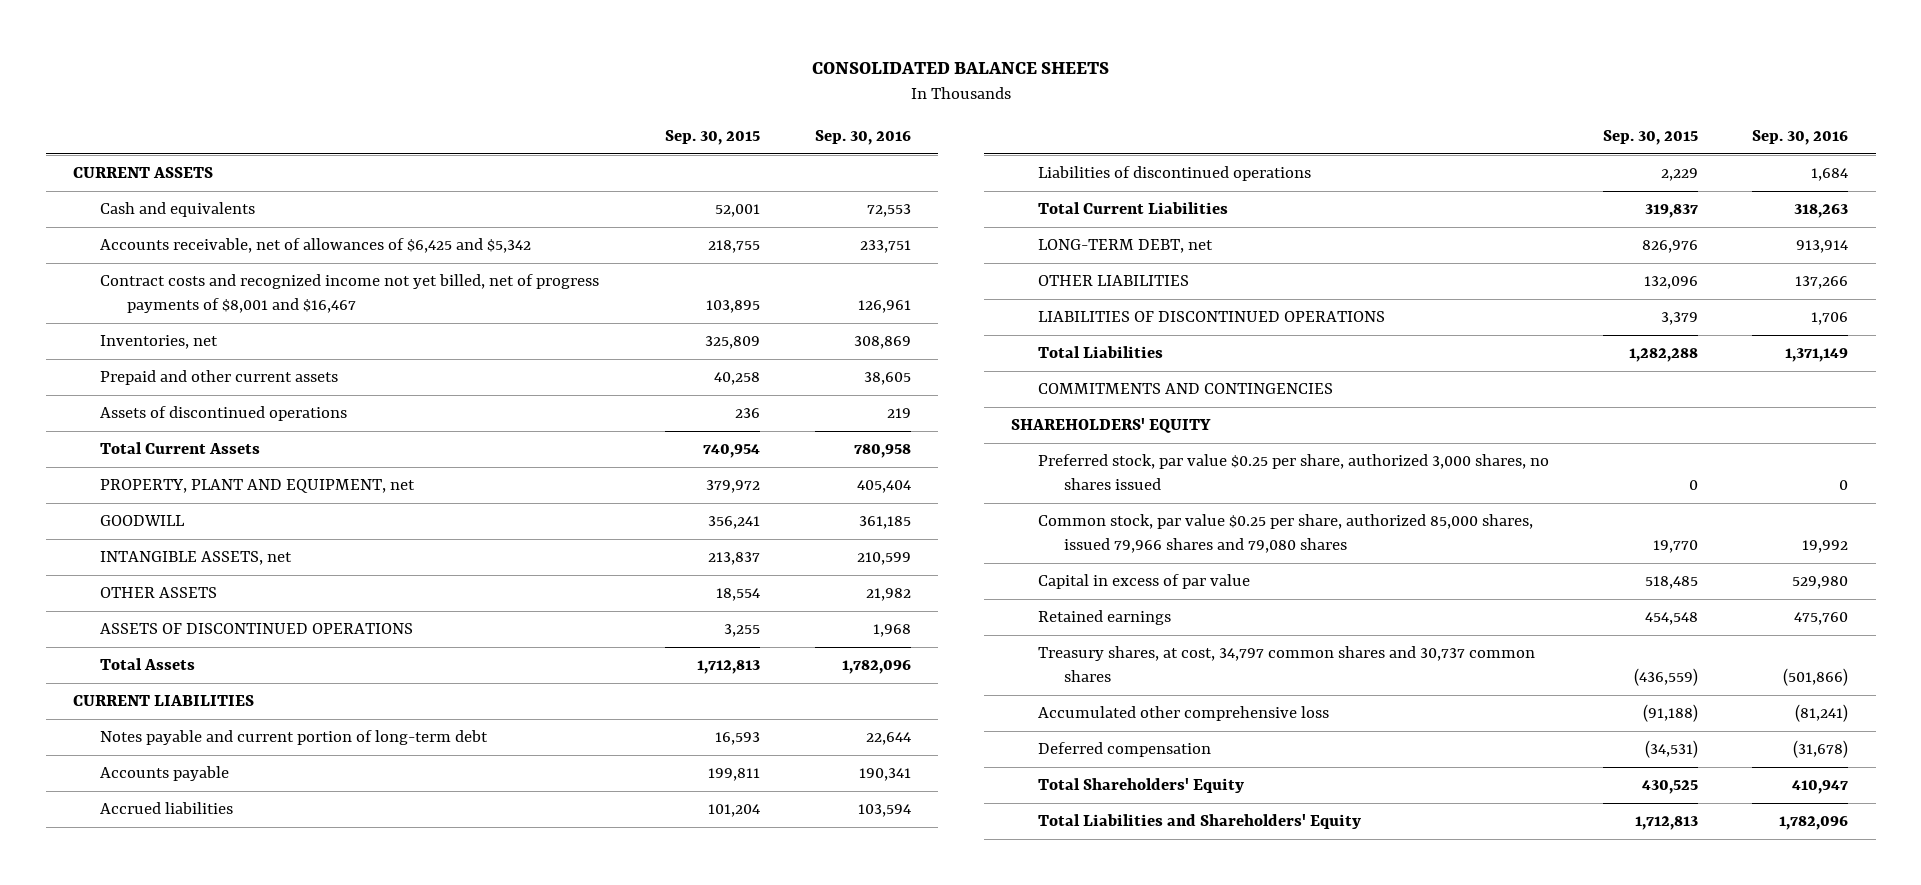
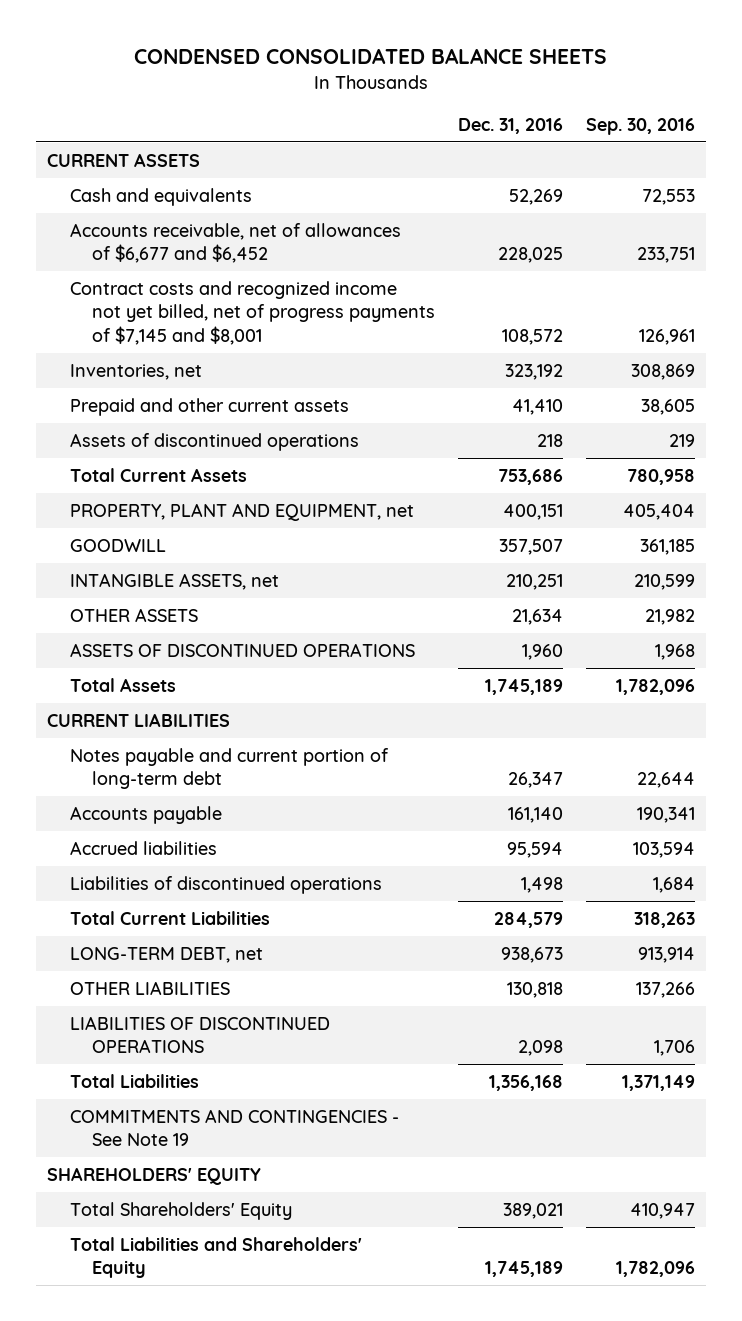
- CONSOLIDATED BALANCE SHEETS
+ CONDENSED CONSOLIDATED BALANCE SHEETS
- | Sep. 30, 2015 | Sep. 30, 2016
+ | Dec. 31, 2016 | Sep. 30, 2016
- Accounts receivable, net of allowances of $6,425 and $5,342 | 218,755 | 233,751
- Contract costs and recognized income not yet billed, net of progress payments of $8,001 and $16,467 | 103,895 | 126,961
+ Accounts receivable, net of allowances of $6,677 and $6,452 | 228,025 | 233,751
+ Contract costs and recognized income not yet billed, net of progress payments of $7,145 and $8,001 | 108,572 | 126,961
- COMMITMENTS AND CONTINGENCIES
+ COMMITMENTS AND CONTINGENCIES - See Note 19
- Preferred stock, par value $0.25 per share, authorized 3,000 shares, no shares issued | 0 | 0
- Common stock, par value $0.25 per share, authorized 85,000 shares, issued 79,966 shares and 79,080 shares | 19,770 | 19,992
- Capital in excess of par value | 518,485 | 529,980
- Retained earnings | 454,548 | 475,760
- Treasury shares, at cost, 34,797 common shares and 30,737 common shares | (436,559) | (501,866)
- Accumulated other comprehensive loss | (91,188) | (81,241)
- Deferred compensation | (34,531) | (31,678)

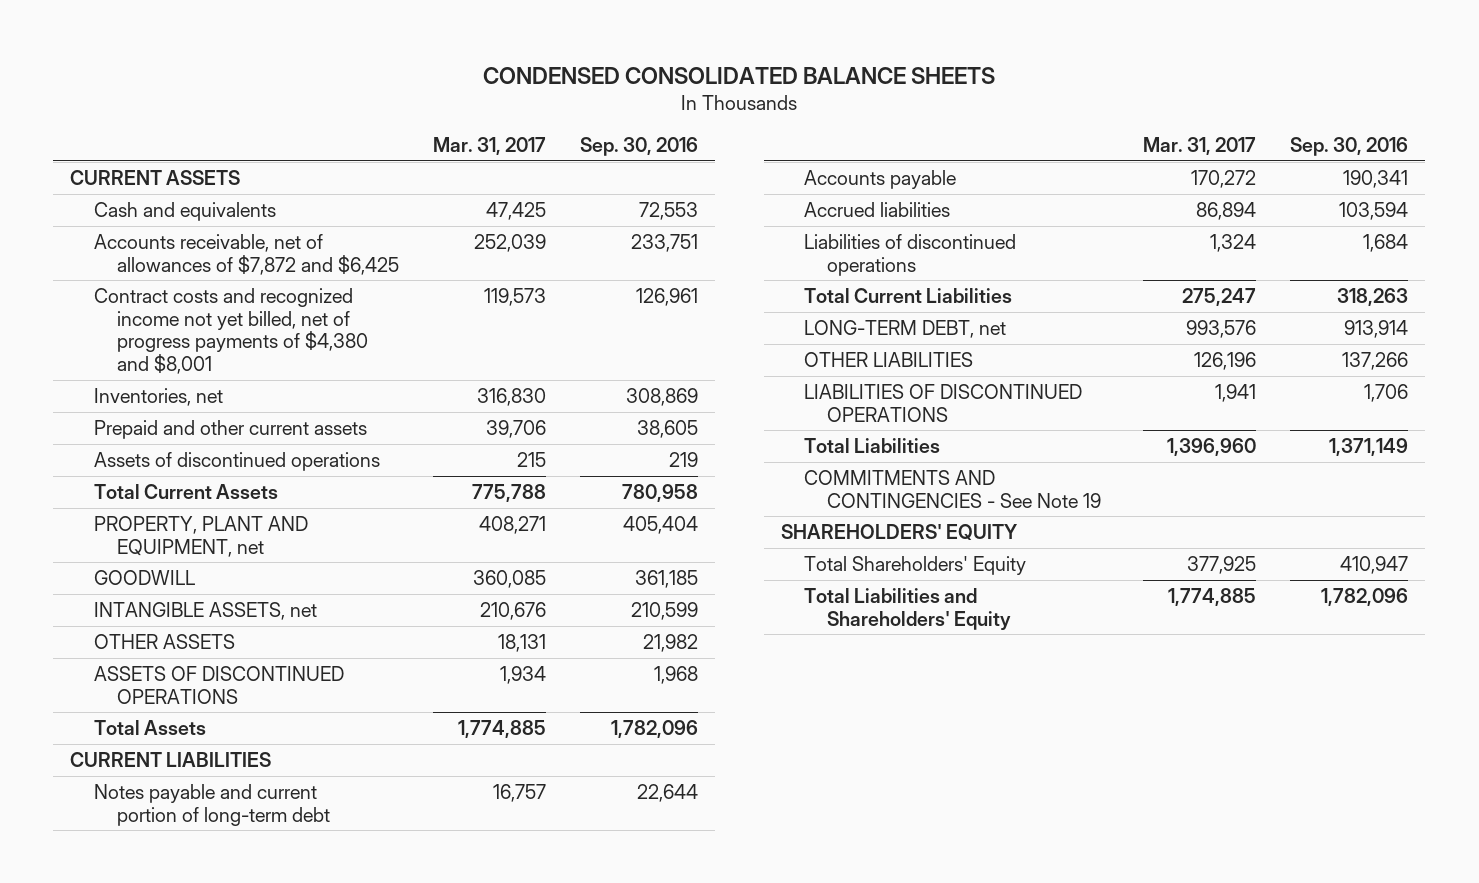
- | Dec. 31, 2016 | Sep. 30, 2016
+ | Mar. 31, 2017 | Sep. 30, 2016
- Accounts receivable, net of allowances of $6,677 and $6,452 | 228,025 | 233,751
- Contract costs and recognized income not yet billed, net of progress payments of $7,145 and $8,001 | 108,572 | 126,961
+ Accounts receivable, net of allowances of $7,872 and $6,425 | 252,039 | 233,751
+ Contract costs and recognized income not yet billed, net of progress payments of $4,380 and $8,001 | 119,573 | 126,961

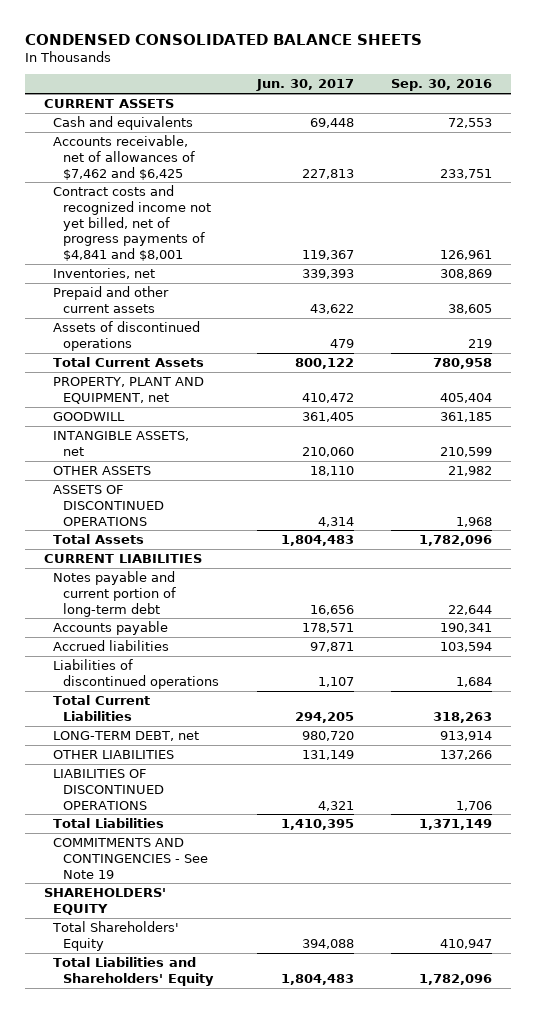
- | Mar. 31, 2017 | Sep. 30, 2016
+ | Jun. 30, 2017 | Sep. 30, 2016
- Accounts receivable, net of allowances of $7,872 and $6,425 | 252,039 | 233,751
- Contract costs and recognized income not yet billed, net of progress payments of $4,380 and $8,001 | 119,573 | 126,961
+ Accounts receivable, net of allowances of $7,462 and $6,425 | 227,813 | 233,751
+ Contract costs and recognized income not yet billed, net of progress payments of $4,841 and $8,001 | 119,367 | 126,961

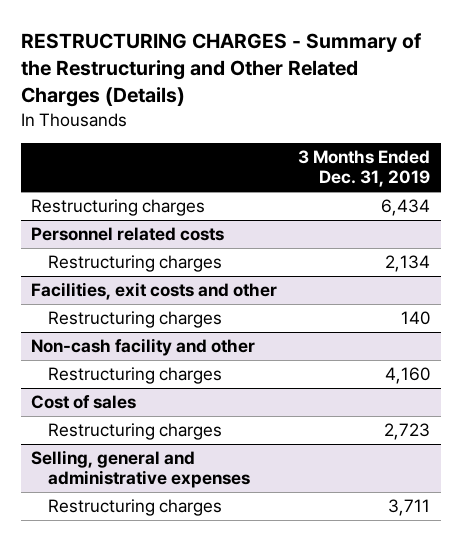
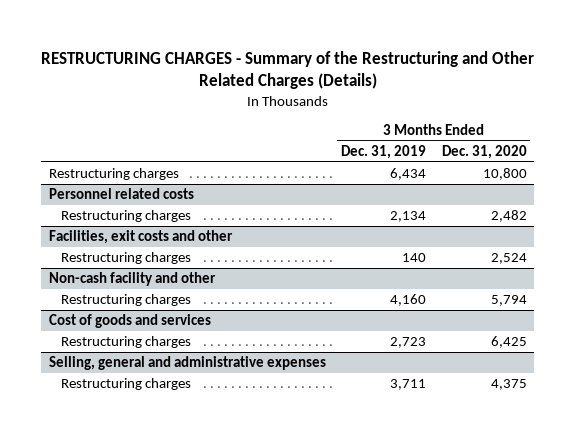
- | 3 Months Ended Dec. 31, 2019
+ | 3 Months Ended Dec. 31, 2019 | 3 Months Ended Dec. 31, 2020
- Cost of sales
+ Cost of goods and services

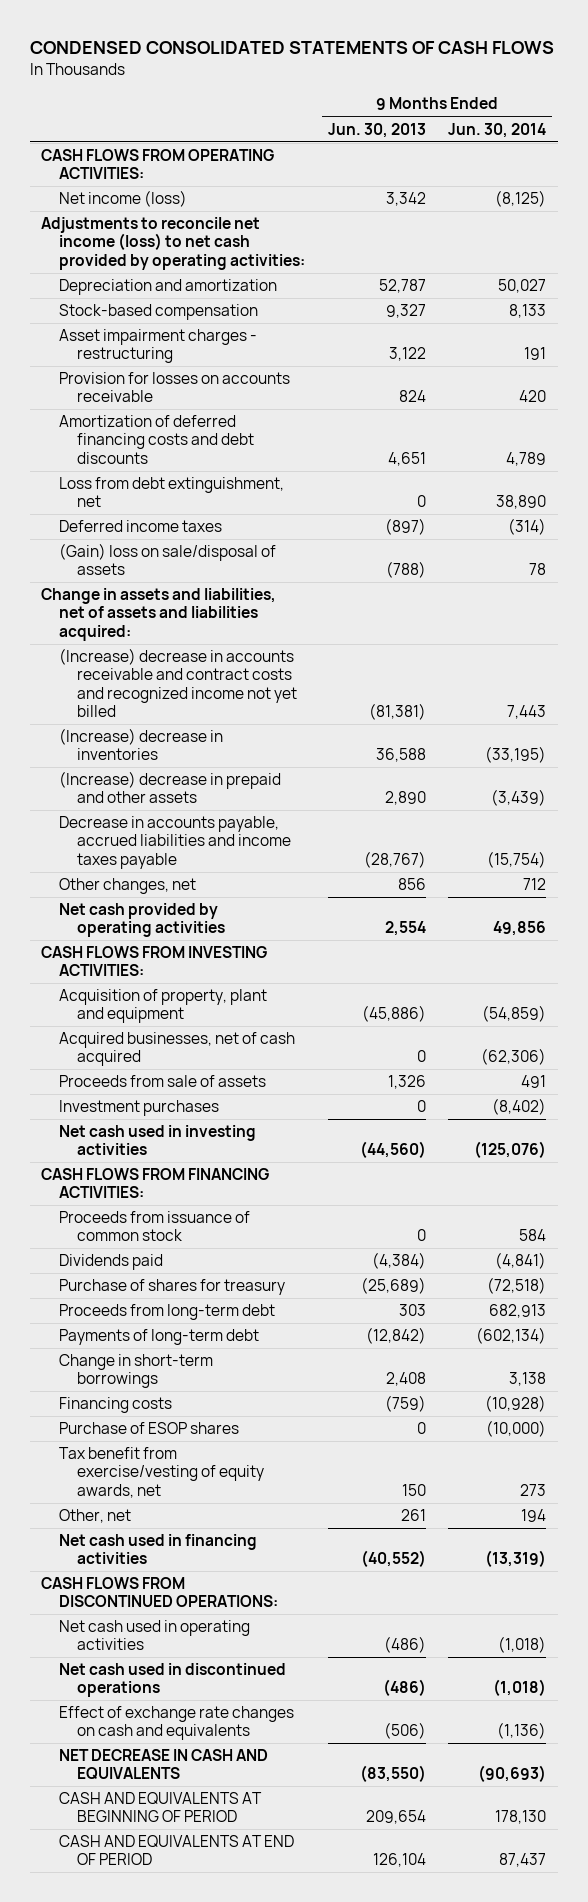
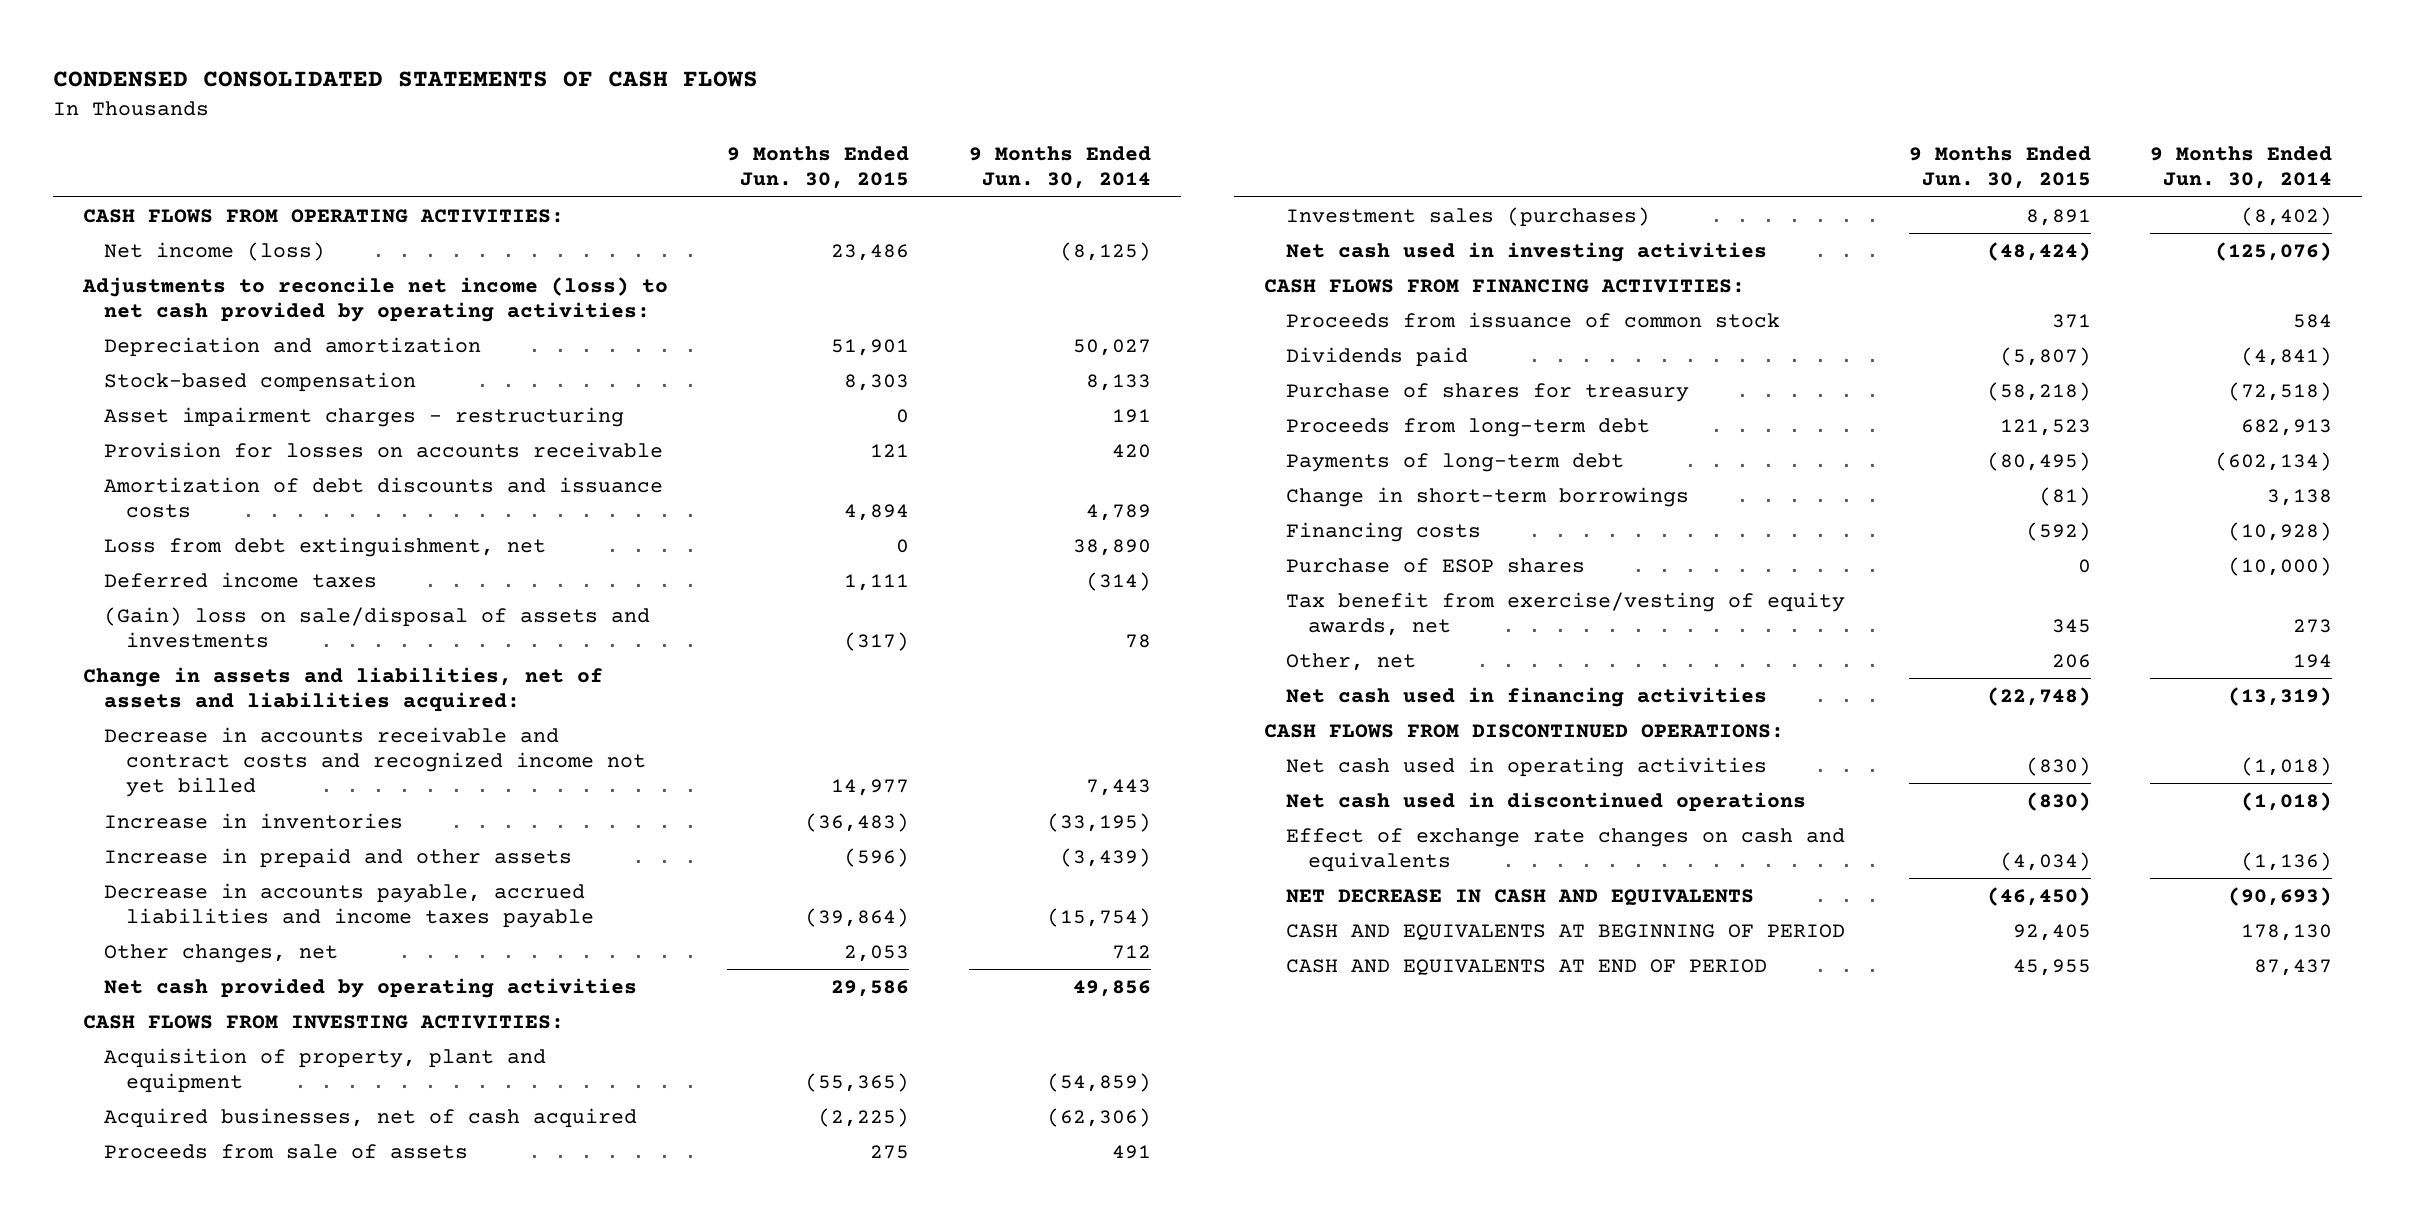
- | 9 Months Ended Jun. 30, 2013 | 9 Months Ended Jun. 30, 2014
+ | 9 Months Ended Jun. 30, 2015 | 9 Months Ended Jun. 30, 2014
- Amortization of deferred financing costs and debt discounts | 4,651 | 4,789
+ Amortization of debt discounts and issuance costs | 4,894 | 4,789
- (Gain) loss on sale/disposal of assets | (788) | 78
+ (Gain) loss on sale/disposal of assets and investments | (317) | 78
- (Increase) decrease in accounts receivable and contract costs and recognized income not yet billed | (81,381) | 7,443
- (Increase) decrease in inventories | 36,588 | (33,195)
- (Increase) decrease in prepaid and other assets | 2,890 | (3,439)
+ Decrease in accounts receivable and contract costs and recognized income not yet billed | 14,977 | 7,443
+ Increase in inventories | (36,483) | (33,195)
+ Increase in prepaid and other assets | (596) | (3,439)
- Investment purchases | 0 | (8,402)
+ Investment sales (purchases) | 8,891 | (8,402)

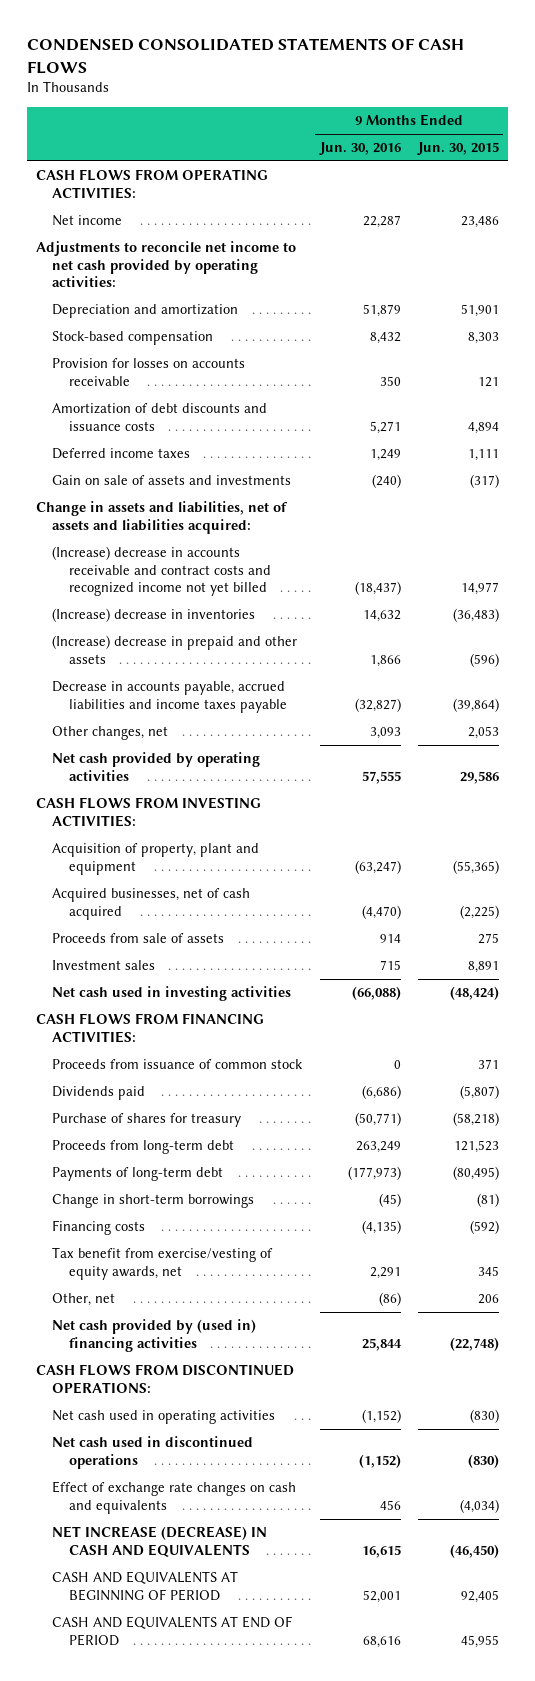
- | 9 Months Ended Jun. 30, 2015 | 9 Months Ended Jun. 30, 2014
+ | 9 Months Ended Jun. 30, 2016 | 9 Months Ended Jun. 30, 2015
- Net income (loss) | 23,486 | (8,125)
- Adjustments to reconcile net income (loss) to net cash provided by operating activities:
+ Net income | 22,287 | 23,486
+ Adjustments to reconcile net income to net cash provided by operating activities:
- Asset impairment charges - restructuring | 0 | 191
- Loss from debt extinguishment, net | 0 | 38,890
- (Gain) loss on sale/disposal of assets and investments | (317) | 78
+ Gain on sale of assets and investments | (240) | (317)
- Decrease in accounts receivable and contract costs and recognized income not yet billed | 14,977 | 7,443
- Increase in inventories | (36,483) | (33,195)
- Increase in prepaid and other assets | (596) | (3,439)
+ (Increase) decrease in accounts receivable and contract costs and recognized income not yet billed | (18,437) | 14,977
+ (Increase) decrease in inventories | 14,632 | (36,483)
+ (Increase) decrease in prepaid and other assets | 1,866 | (596)
- Investment sales (purchases) | 8,891 | (8,402)
+ Investment sales | 715 | 8,891
- Purchase of ESOP shares | 0 | (10,000)
- Net cash used in financing activities | (22,748) | (13,319)
+ Net cash provided by (used in) financing activities | 25,844 | (22,748)
- NET DECREASE IN CASH AND EQUIVALENTS | (46,450) | (90,693)
+ NET INCREASE (DECREASE) IN CASH AND EQUIVALENTS | 16,615 | (46,450)

